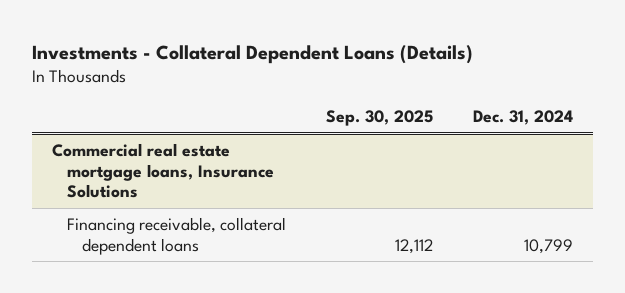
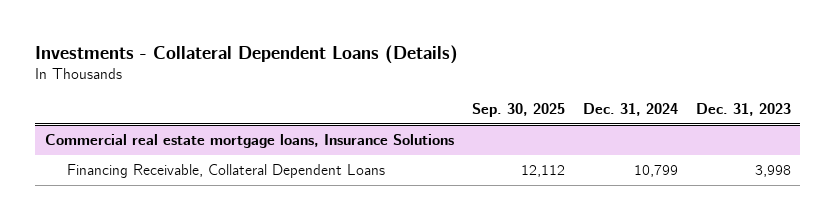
- | Sep. 30, 2025 | Dec. 31, 2024
+ | Sep. 30, 2025 | Dec. 31, 2024 | Dec. 31, 2023
@ Commercial real estate mortgage loans, Insurance Solutions
- Financing receivable, collateral dependent loans | 12,112 | 10,799
+ Financing Receivable, Collateral Dependent Loans | 12,112 | 10,799 | 3,998

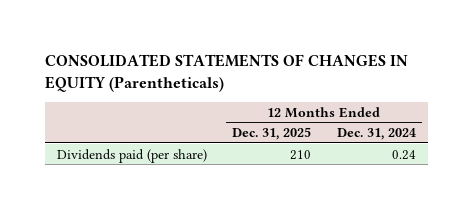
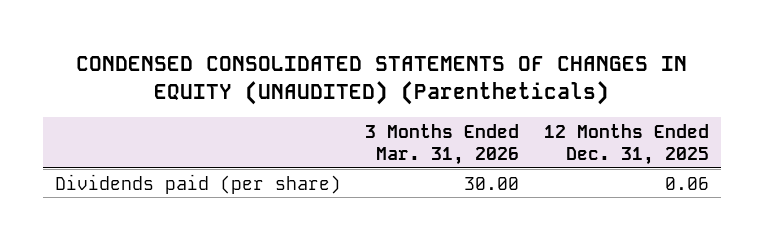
- CONSOLIDATED STATEMENTS OF CHANGES IN EQUITY (Parentheticals)
+ CONDENSED CONSOLIDATED STATEMENTS OF CHANGES IN EQUITY (UNAUDITED) (Parentheticals)
- | 12 Months Ended Dec. 31, 2025 | 12 Months Ended Dec. 31, 2024
+ | 3 Months Ended Mar. 31, 2026 | 12 Months Ended Dec. 31, 2025
- Dividends paid (per share) | 210 | 0.24
+ Dividends paid (per share) | 30.00 | 0.06

